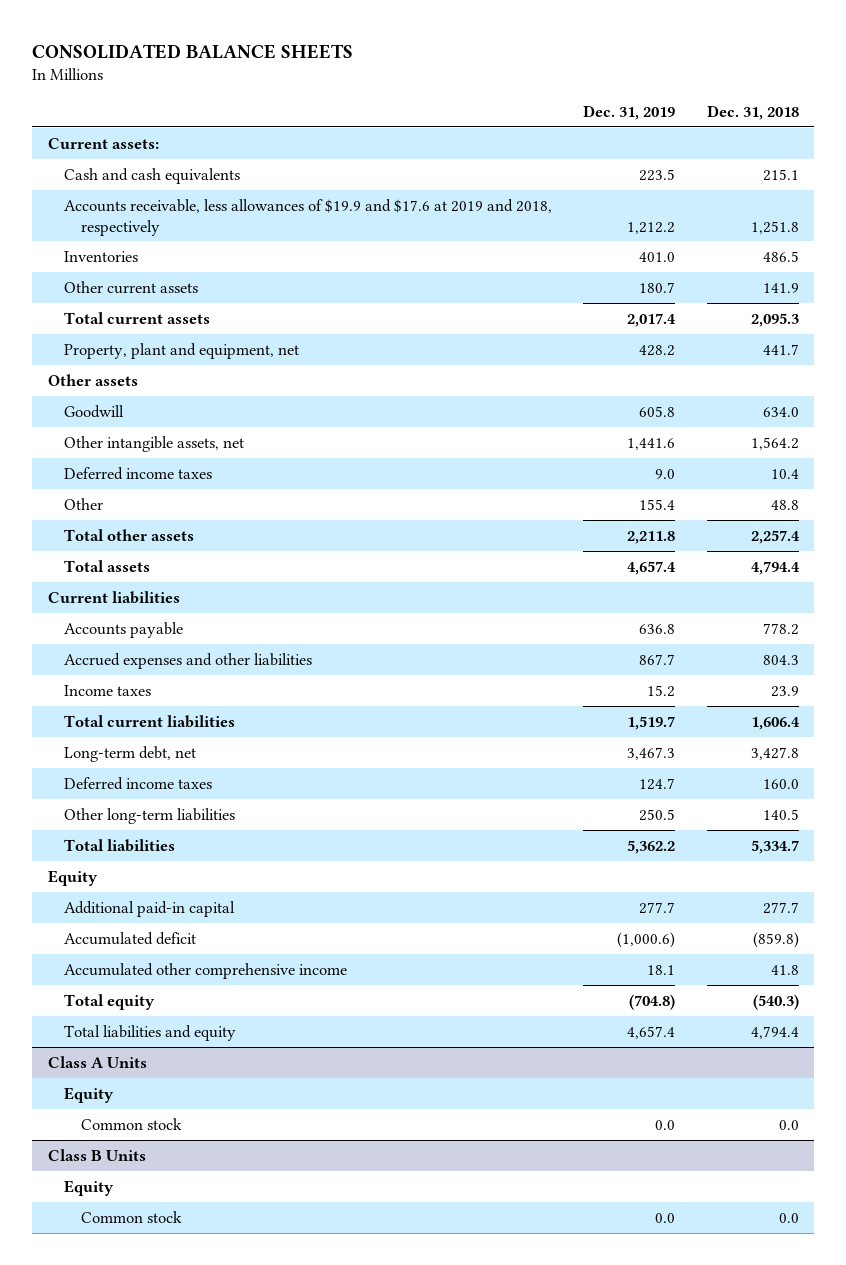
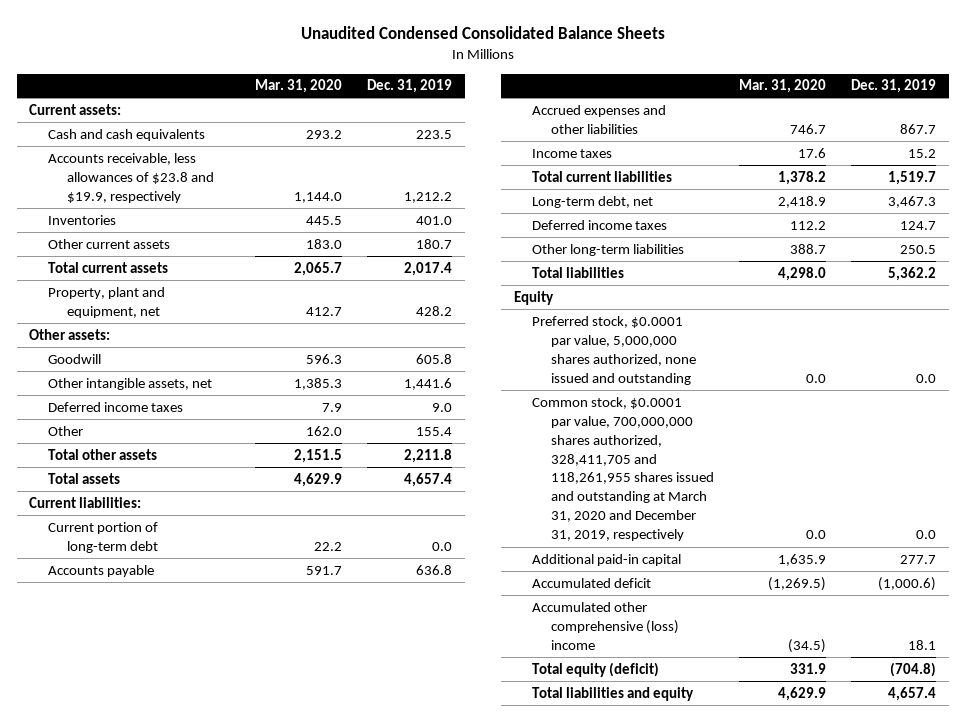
- CONSOLIDATED BALANCE SHEETS
+ Unaudited Condensed Consolidated Balance Sheets
- | Dec. 31, 2019 | Dec. 31, 2018
+ | Mar. 31, 2020 | Dec. 31, 2019
- Accounts receivable, less allowances of $19.9 and $17.6 at 2019 and 2018, respectively | 1,212.2 | 1,251.8
+ Accounts receivable, less allowances of $23.8 and $19.9, respectively | 1,144.0 | 1,212.2
- Other assets
+ Other assets:
- Current liabilities
+ Current liabilities:
+ Current portion of long-term debt | 22.2 | 0.0
+ Preferred stock, $0.0001 par value, 5,000,000 shares authorized, none issued and outstanding | 0.0 | 0.0
+ Common stock, $0.0001 par value, 700,000,000 shares authorized, 328,411,705 and 118,261,955 shares issued and outstanding at March 31, 2020 and December 31, 2019, respectively | 0.0 | 0.0
- Accumulated other comprehensive income | 18.1 | 41.8
- Total equity | (704.8) | (540.3)
+ Accumulated other comprehensive (loss) income | (34.5) | 18.1
+ Total equity (deficit) | 331.9 | (704.8)
- Class A Units
- Equity
- Common stock | 0.0 | 0.0
- Class B Units
- Equity
- Common stock | 0.0 | 0.0

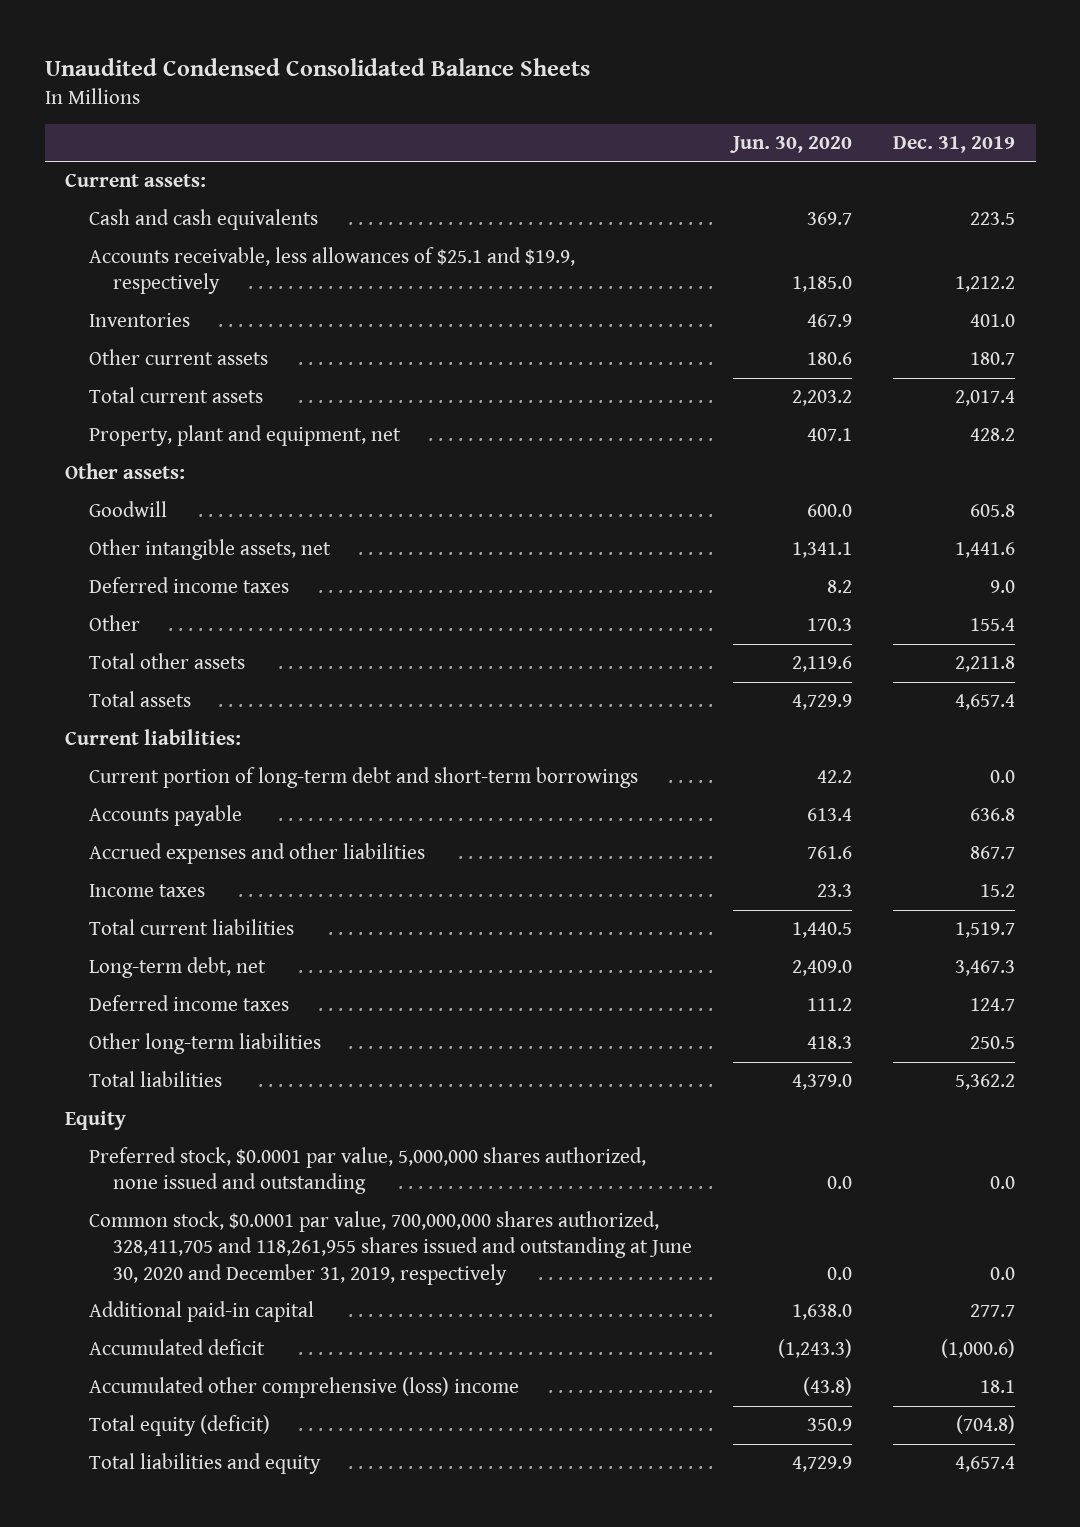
- | Mar. 31, 2020 | Dec. 31, 2019
+ | Jun. 30, 2020 | Dec. 31, 2019
- Accounts receivable, less allowances of $23.8 and $19.9, respectively | 1,144.0 | 1,212.2
+ Accounts receivable, less allowances of $25.1 and $19.9, respectively | 1,185.0 | 1,212.2
- Current portion of long-term debt | 22.2 | 0.0
+ Current portion of long-term debt and short-term borrowings | 42.2 | 0.0
- Common stock, $0.0001 par value, 700,000,000 shares authorized, 328,411,705 and 118,261,955 shares issued and outstanding at March 31, 2020 and December 31, 2019, respectively | 0.0 | 0.0
+ Common stock, $0.0001 par value, 700,000,000 shares authorized, 328,411,705 and 118,261,955 shares issued and outstanding at June 30, 2020 and December 31, 2019, respectively | 0.0 | 0.0

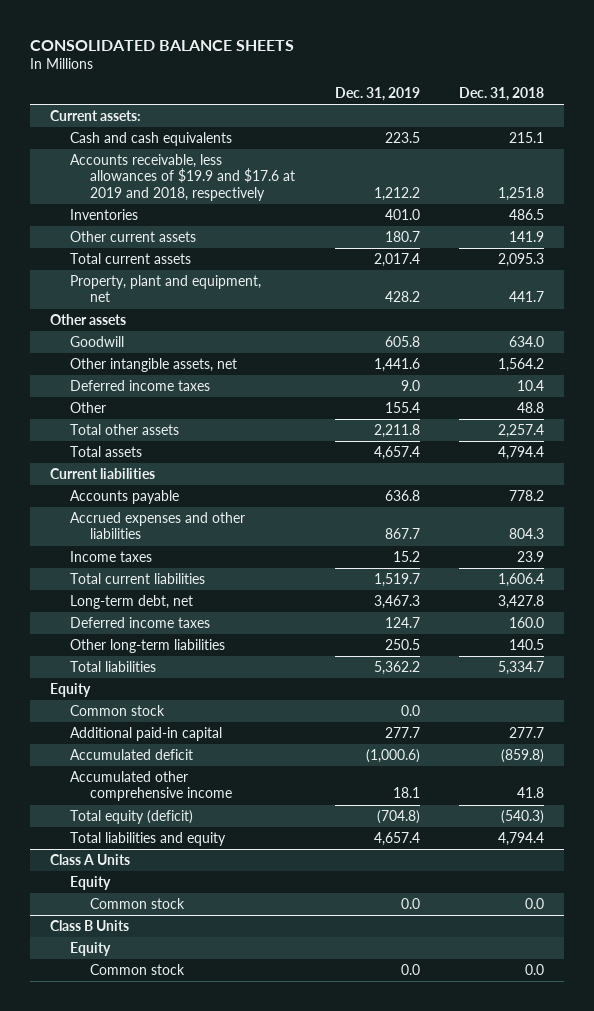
- Unaudited Condensed Consolidated Balance Sheets
+ CONSOLIDATED BALANCE SHEETS
- | Jun. 30, 2020 | Dec. 31, 2019
+ | Dec. 31, 2019 | Dec. 31, 2018
- Accounts receivable, less allowances of $25.1 and $19.9, respectively | 1,185.0 | 1,212.2
+ Accounts receivable, less allowances of $19.9 and $17.6 at 2019 and 2018, respectively | 1,212.2 | 1,251.8
- Other assets:
+ Other assets
- Current liabilities:
- Current portion of long-term debt and short-term borrowings | 42.2 | 0.0
+ Current liabilities
- Preferred stock, $0.0001 par value, 5,000,000 shares authorized, none issued and outstanding | 0.0 | 0.0
- Common stock, $0.0001 par value, 700,000,000 shares authorized, 328,411,705 and 118,261,955 shares issued and outstanding at June 30, 2020 and December 31, 2019, respectively | 0.0 | 0.0
+ Common stock | 0.0 |
- Accumulated other comprehensive (loss) income | (43.8) | 18.1
+ Accumulated other comprehensive income | 18.1 | 41.8
+ Class A Units
+ Equity
+ Common stock | 0.0 | 0.0
+ Class B Units
+ Equity
+ Common stock | 0.0 | 0.0

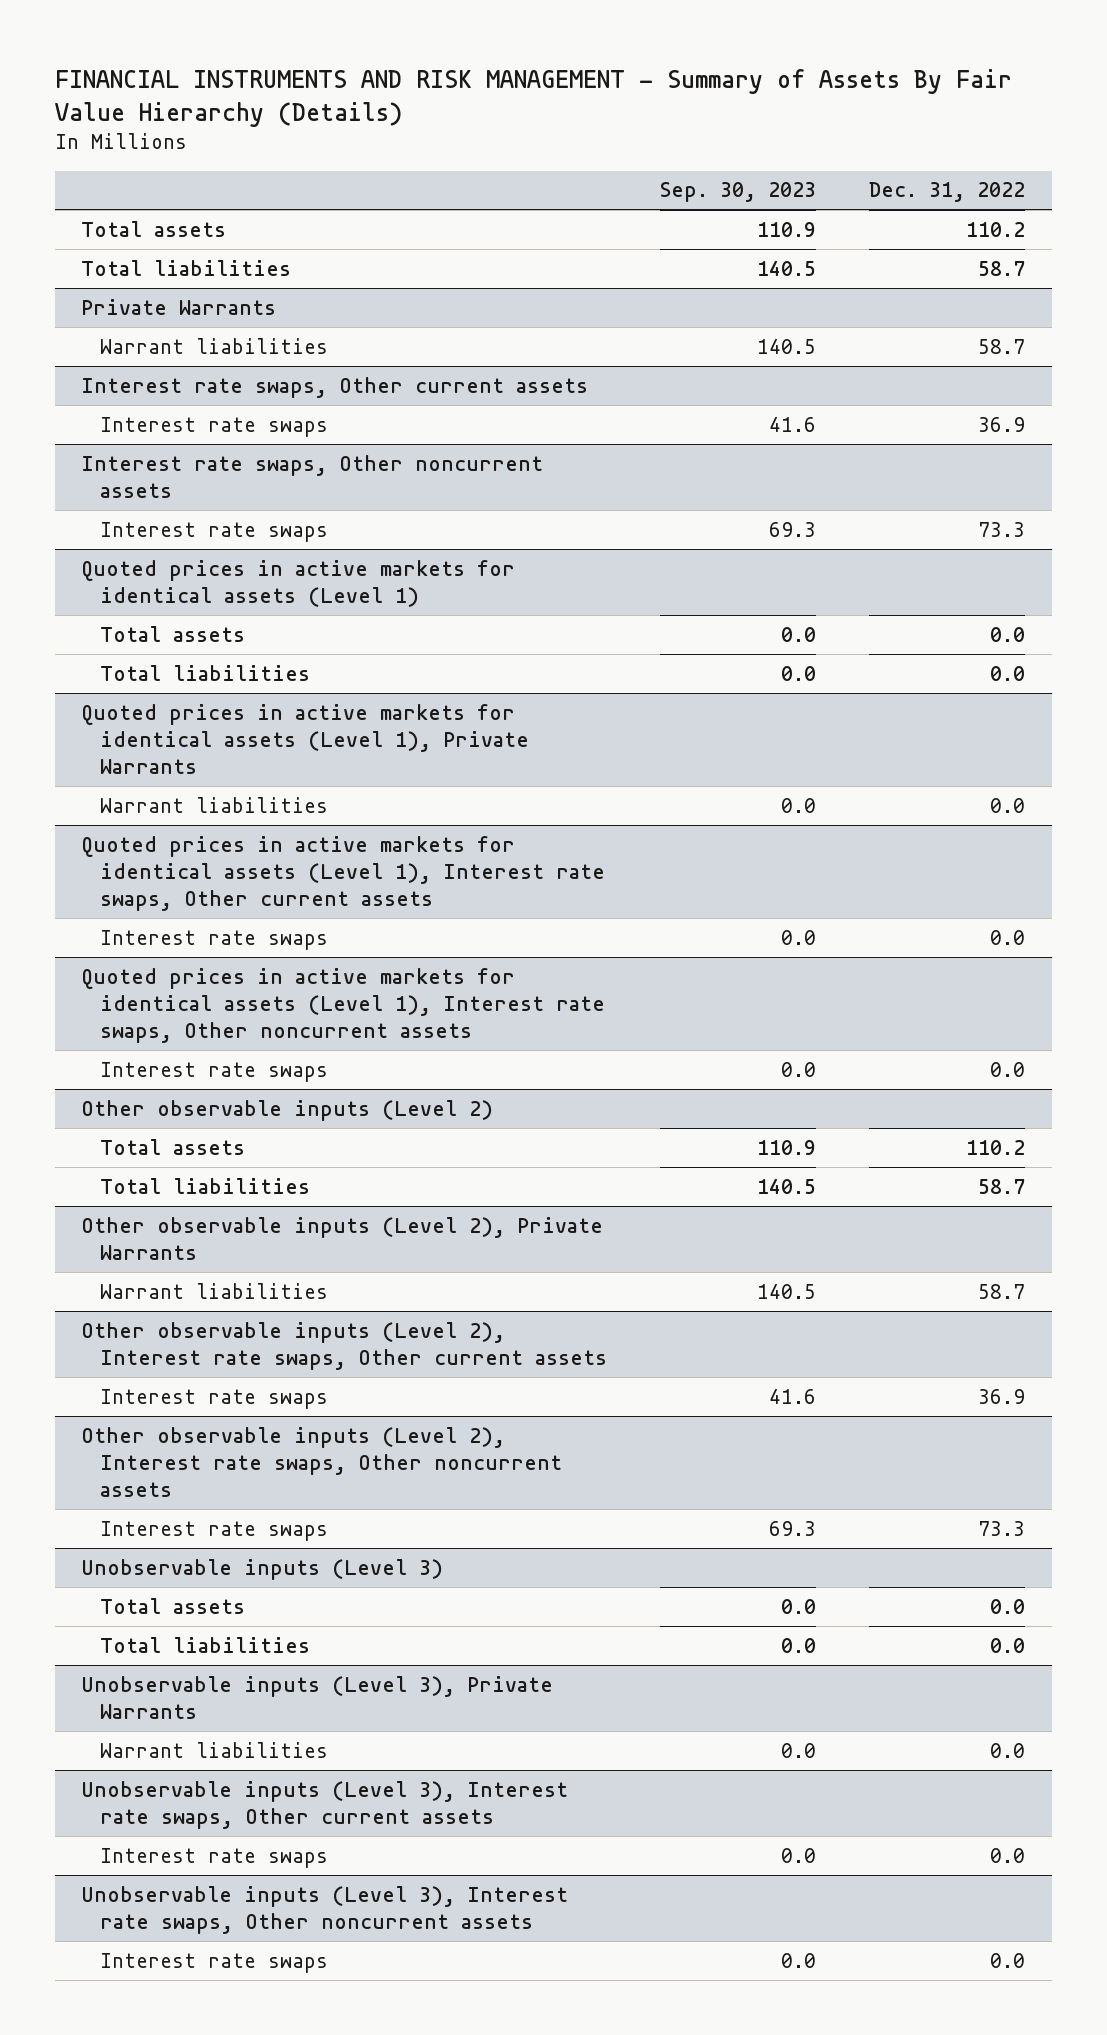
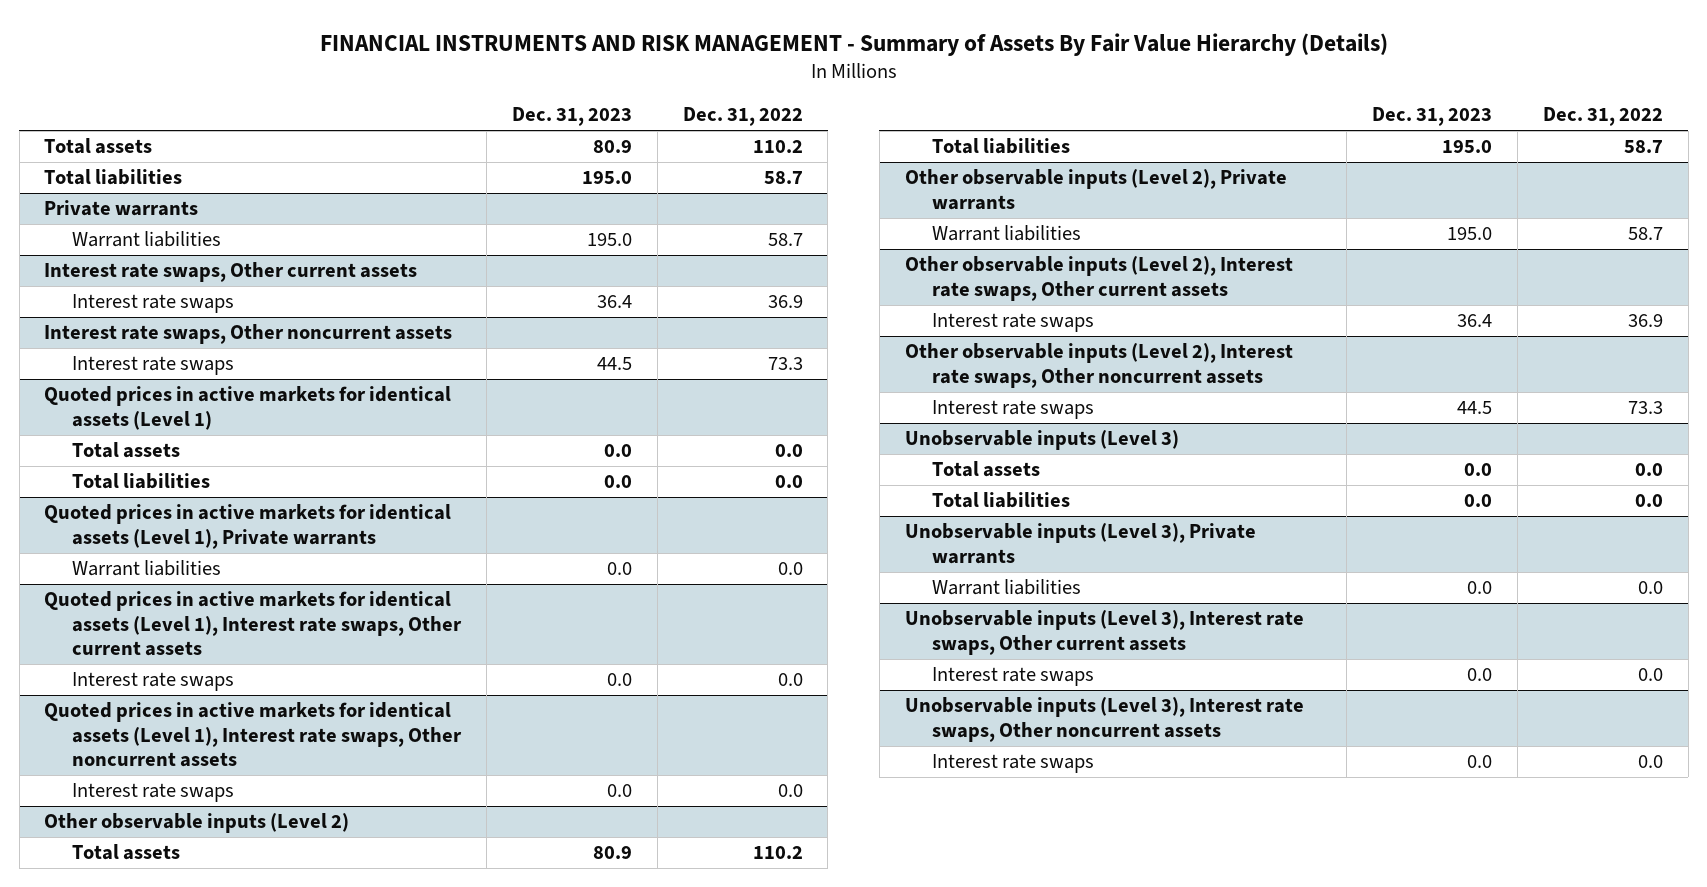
- | Sep. 30, 2023 | Dec. 31, 2022
+ | Dec. 31, 2023 | Dec. 31, 2022
- Private Warrants
+ Private warrants
- Quoted prices in active markets for identical assets (Level 1), Private Warrants
+ Quoted prices in active markets for identical assets (Level 1), Private warrants
- Other observable inputs (Level 2), Private Warrants
+ Other observable inputs (Level 2), Private warrants
- Unobservable inputs (Level 3), Private Warrants
+ Unobservable inputs (Level 3), Private warrants

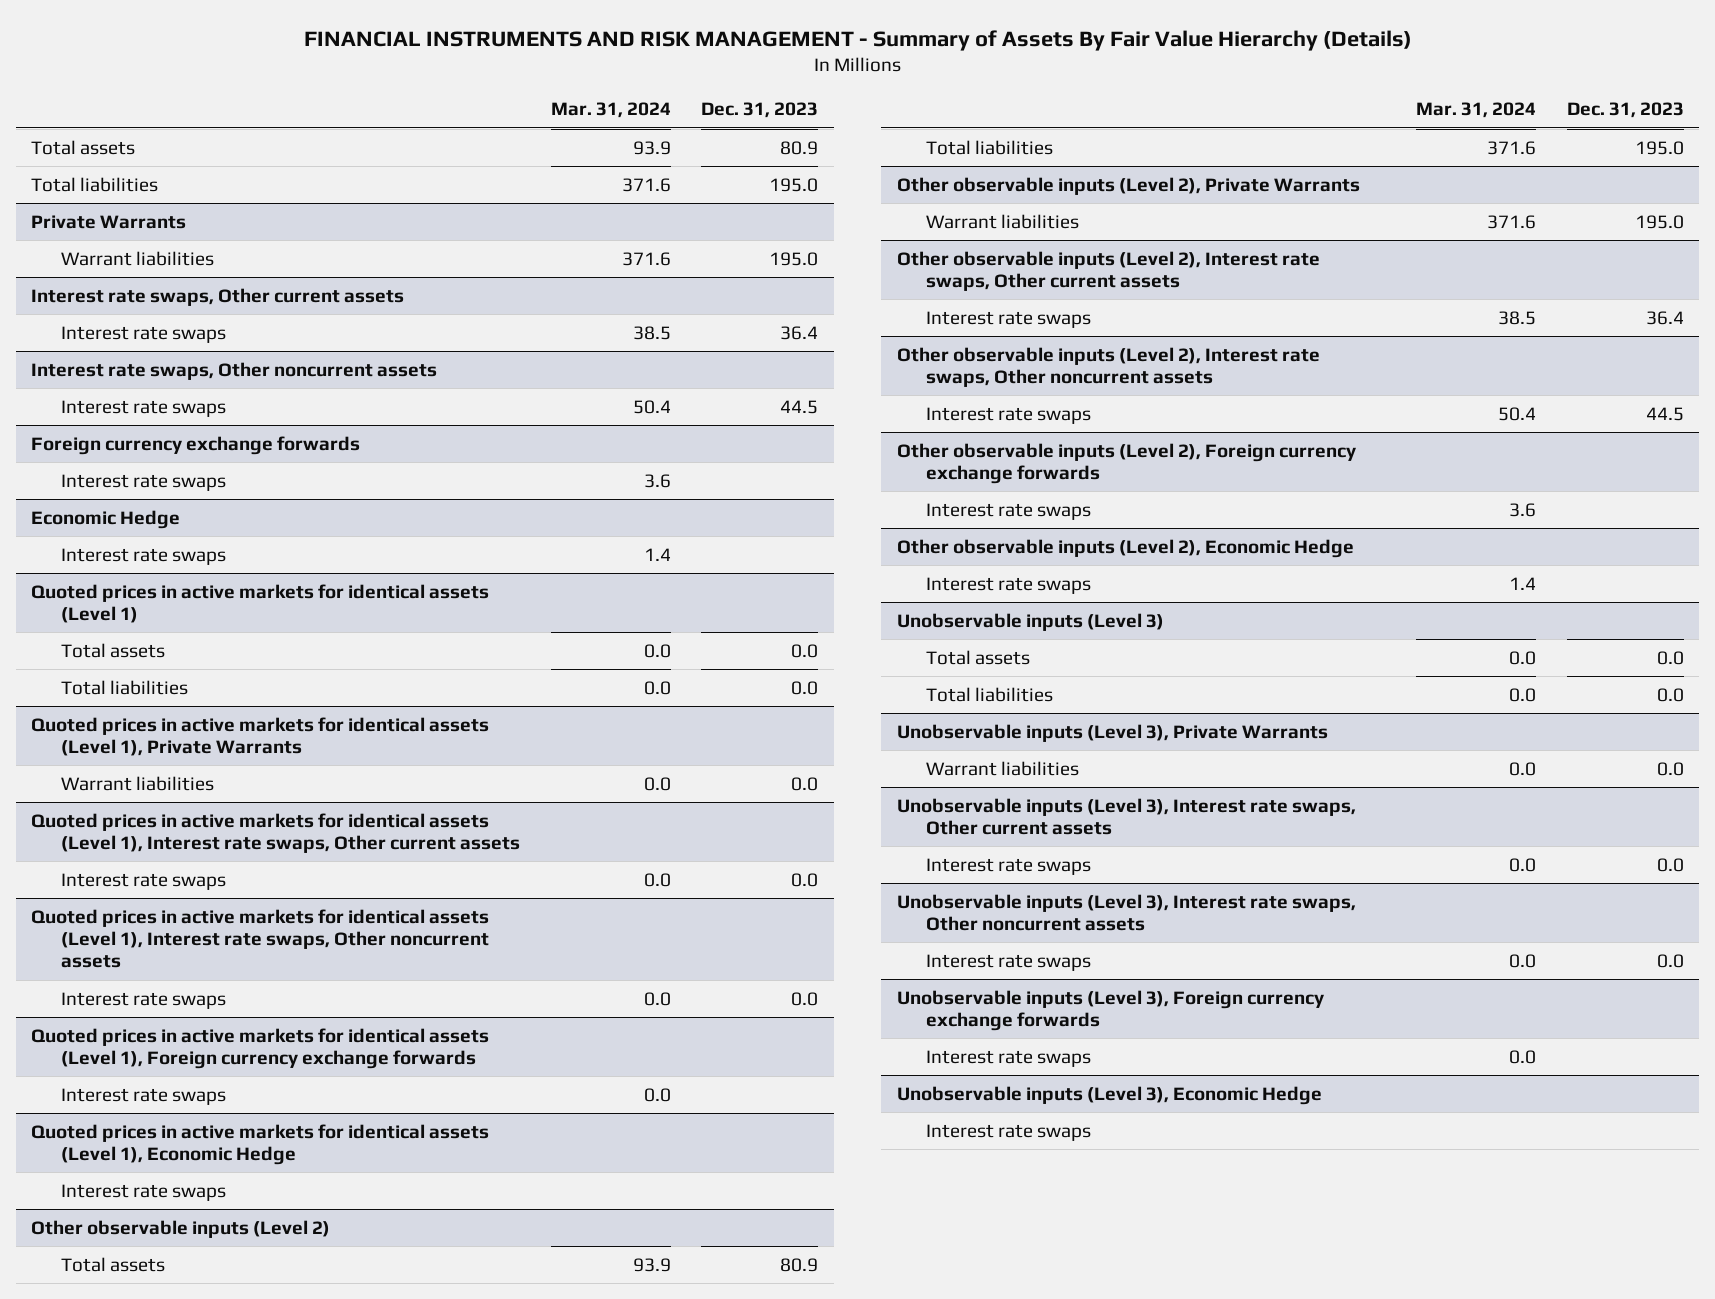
- | Dec. 31, 2023 | Dec. 31, 2022
+ | Mar. 31, 2024 | Dec. 31, 2023
- Private warrants
+ Private Warrants
+ Foreign currency exchange forwards
+ Interest rate swaps | 3.6 |
+ Economic Hedge
+ Interest rate swaps | 1.4 |
- Quoted prices in active markets for identical assets (Level 1), Private warrants
+ Quoted prices in active markets for identical assets (Level 1), Private Warrants
+ Quoted prices in active markets for identical assets (Level 1), Foreign currency exchange forwards
+ Interest rate swaps | 0.0 |
+ Quoted prices in active markets for identical assets (Level 1), Economic Hedge
+ Interest rate swaps
- Other observable inputs (Level 2), Private warrants
+ Other observable inputs (Level 2), Private Warrants
+ Other observable inputs (Level 2), Foreign currency exchange forwards
+ Interest rate swaps | 3.6 |
+ Other observable inputs (Level 2), Economic Hedge
+ Interest rate swaps | 1.4 |
- Unobservable inputs (Level 3), Private warrants
+ Unobservable inputs (Level 3), Private Warrants
+ Unobservable inputs (Level 3), Foreign currency exchange forwards
+ Interest rate swaps | 0.0 |
+ Unobservable inputs (Level 3), Economic Hedge
+ Interest rate swaps

